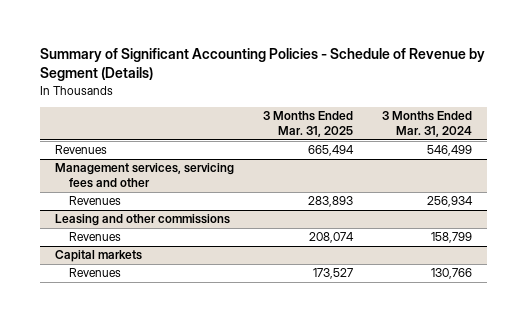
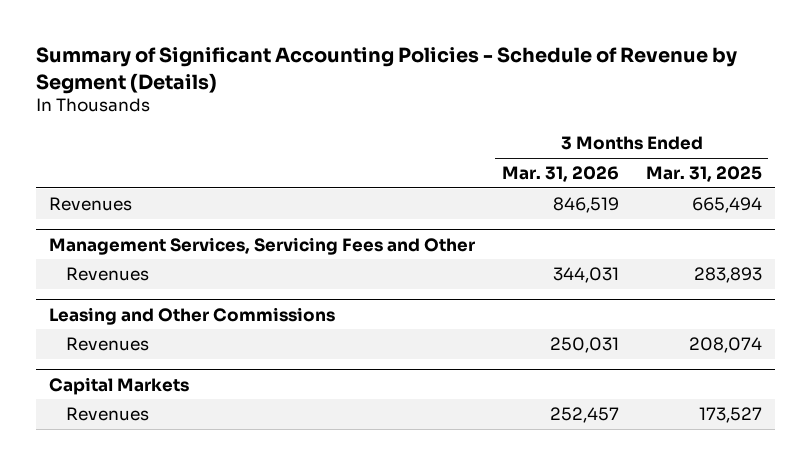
- | 3 Months Ended Mar. 31, 2025 | 3 Months Ended Mar. 31, 2024
+ | 3 Months Ended Mar. 31, 2026 | 3 Months Ended Mar. 31, 2025
- Management services, servicing fees and other
+ Management Services, Servicing Fees and Other
- Leasing and other commissions
+ Leasing and Other Commissions
- Capital markets
+ Capital Markets

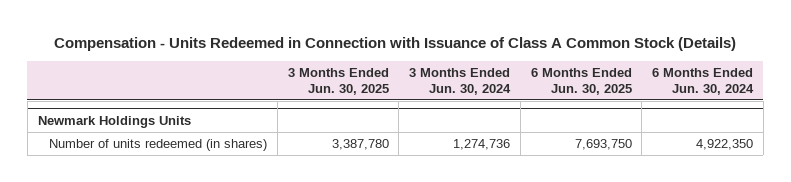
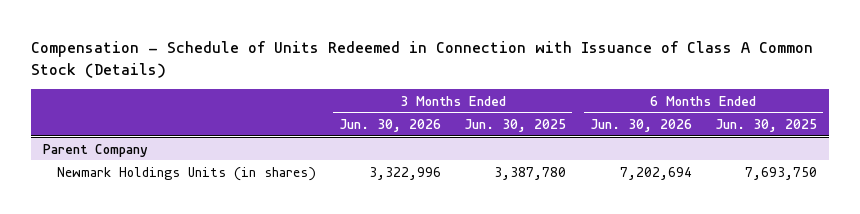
- Compensation - Units Redeemed in Connection with Issuance of Class A Common Stock (Details)
+ Compensation - Schedule of Units Redeemed in Connection with Issuance of Class A Common Stock (Details)
- | 3 Months Ended Jun. 30, 2025 | 3 Months Ended Jun. 30, 2024 | 6 Months Ended Jun. 30, 2025 | 6 Months Ended Jun. 30, 2024
+ | 3 Months Ended Jun. 30, 2026 | 3 Months Ended Jun. 30, 2025 | 6 Months Ended Jun. 30, 2026 | 6 Months Ended Jun. 30, 2025
- Newmark Holdings Units
- Number of units redeemed (in shares) | 3,387,780 | 1,274,736 | 7,693,750 | 4,922,350
+ Parent Company
+ Newmark Holdings Units (in shares) | 3,322,996 | 3,387,780 | 7,202,694 | 7,693,750

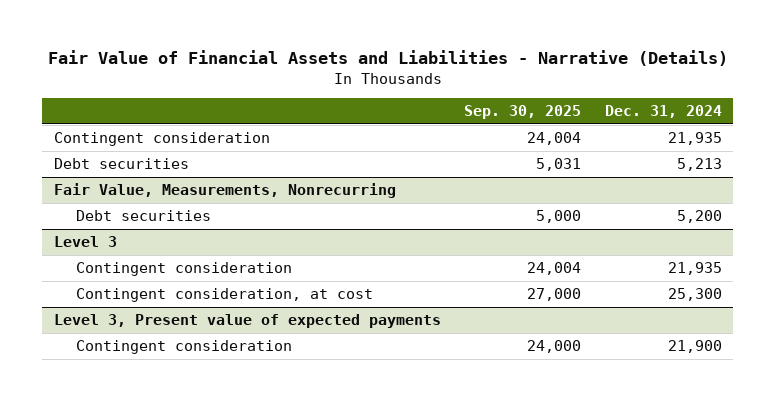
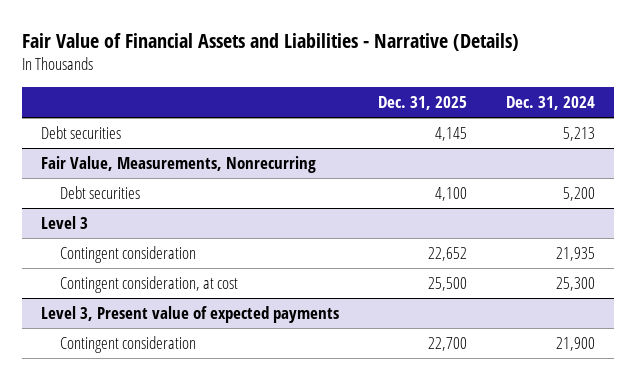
- | Sep. 30, 2025 | Dec. 31, 2024
+ | Dec. 31, 2025 | Dec. 31, 2024
- Contingent consideration | 24,004 | 21,935

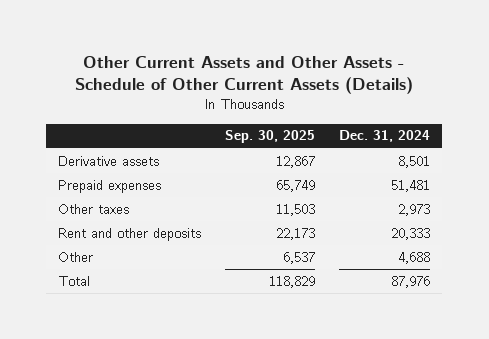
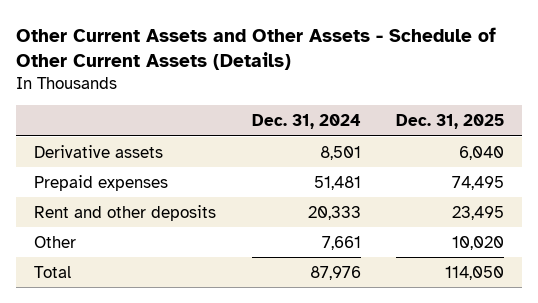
- | Sep. 30, 2025 | Dec. 31, 2024
+ | Dec. 31, 2024 | Dec. 31, 2025
- Other taxes | 11,503 | 2,973
- Other | 6,537 | 4,688
+ Other | 7,661 | 10,020

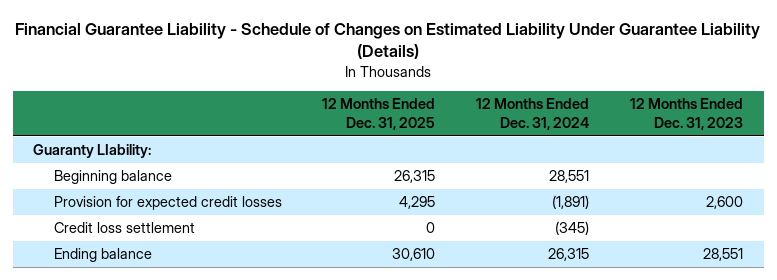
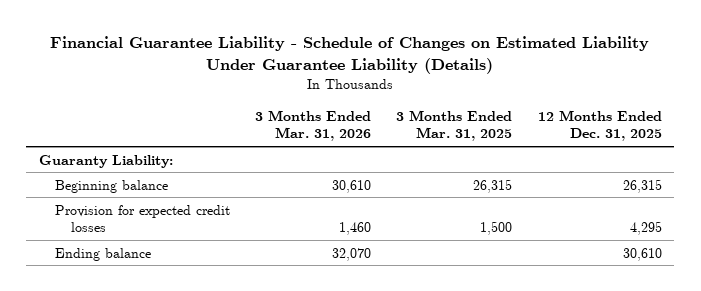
- | 12 Months Ended Dec. 31, 2025 | 12 Months Ended Dec. 31, 2024 | 12 Months Ended Dec. 31, 2023
+ | 3 Months Ended Mar. 31, 2026 | 3 Months Ended Mar. 31, 2025 | 12 Months Ended Dec. 31, 2025
- Guaranty LIability:
+ Guaranty Liability:
- Credit loss settlement | 0 | (345) |

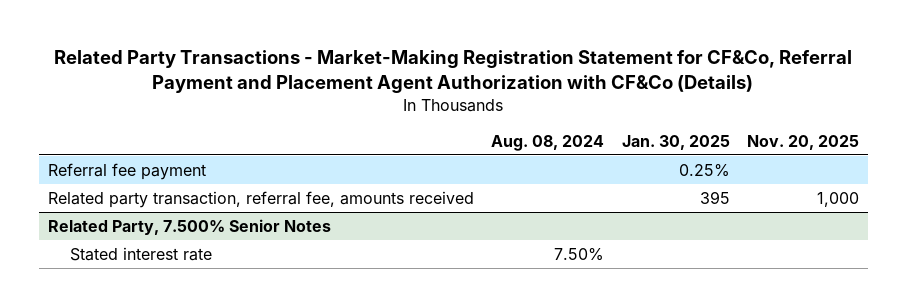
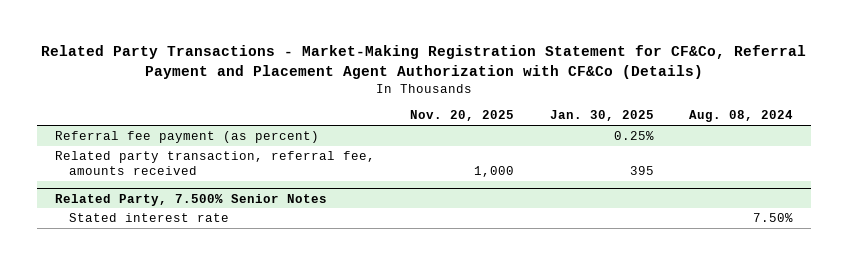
- | Aug. 08, 2024 | Jan. 30, 2025 | Nov. 20, 2025
+ | Nov. 20, 2025 | Jan. 30, 2025 | Aug. 08, 2024
- Referral fee payment | | 0.25% |
+ Referral fee payment (as percent) | | 0.25% |

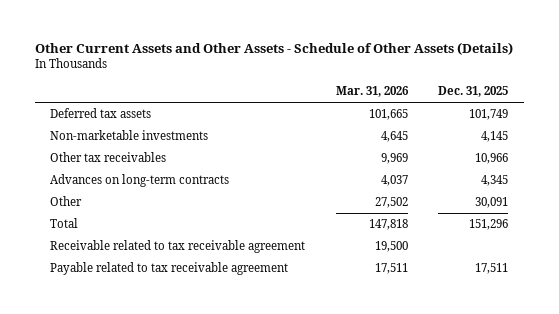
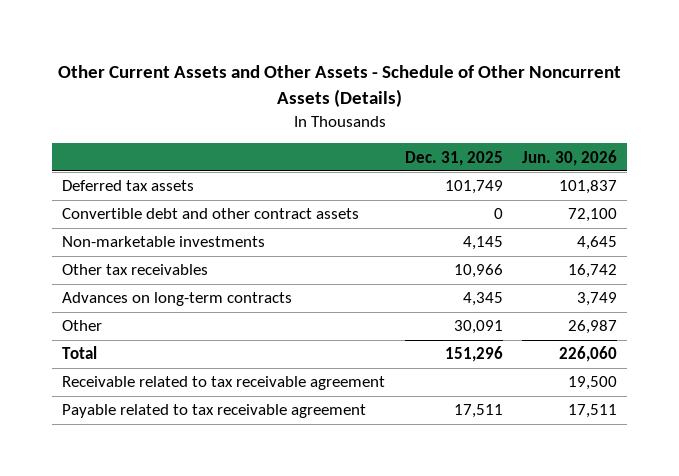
- Other Current Assets and Other Assets - Schedule of Other Assets (Details)
+ Other Current Assets and Other Assets - Schedule of Other Noncurrent Assets (Details)
- | Mar. 31, 2026 | Dec. 31, 2025
+ | Dec. 31, 2025 | Jun. 30, 2026
+ Convertible debt and other contract assets | 0 | 72,100

